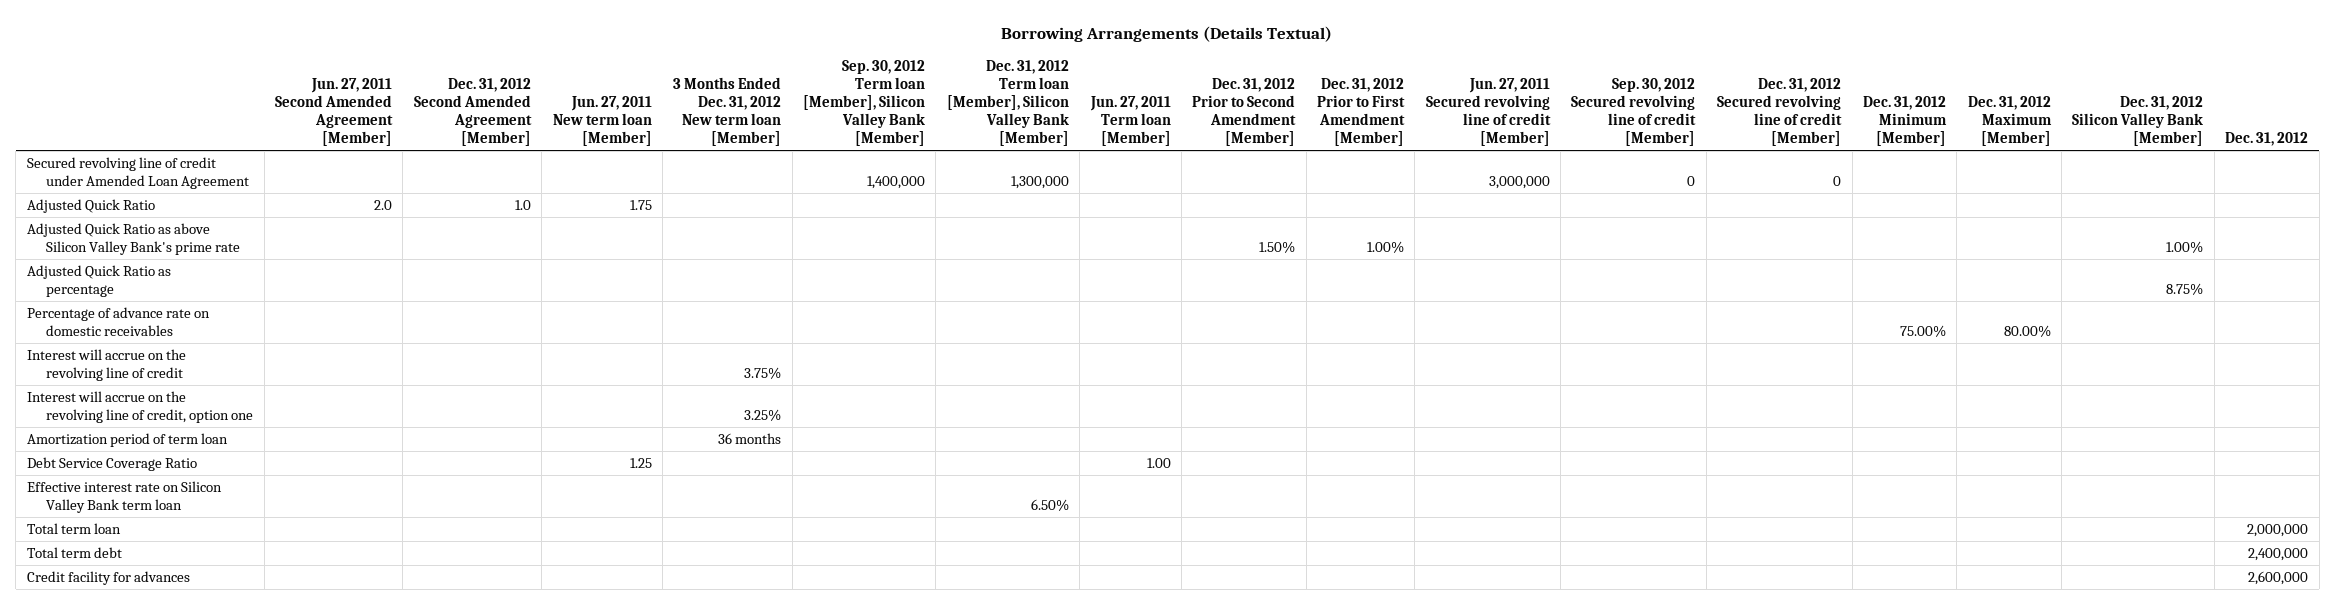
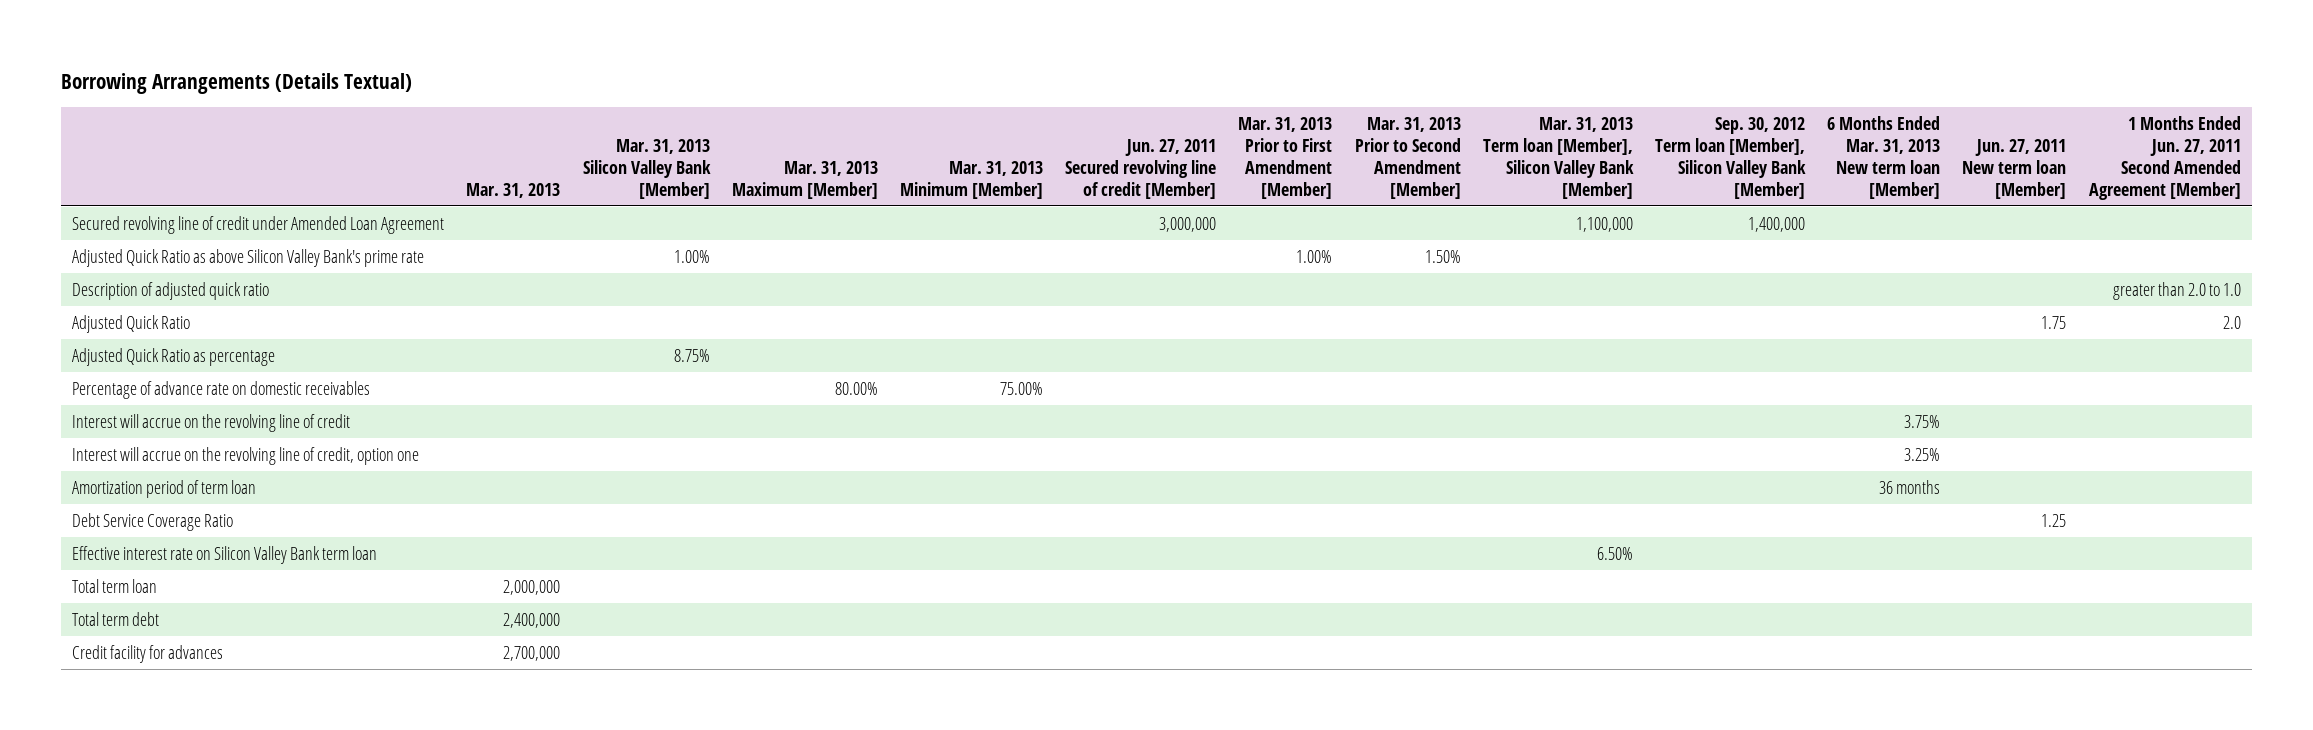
- | Jun. 27, 2011 Second Amended Agreement [Member] | Dec. 31, 2012 Second Amended Agreement [Member] | Jun. 27, 2011 New term loan [Member] | 3 Months Ended Dec. 31, 2012 New term loan [Member] | Sep. 30, 2012 Term loan [Member], Silicon Valley Bank [Member] | Dec. 31, 2012 Term loan [Member], Silicon Valley Bank [Member] | Jun. 27, 2011 Term loan [Member] | Dec. 31, 2012 Prior to Second Amendment [Member] | Dec. 31, 2012 Prior to First Amendment [Member] | Jun. 27, 2011 Secured revolving line of credit [Member] | Sep. 30, 2012 Secured revolving line of credit [Member] | Dec. 31, 2012 Secured revolving line of credit [Member] | Dec. 31, 2012 Minimum [Member] | Dec. 31, 2012 Maximum [Member] | Dec. 31, 2012 Silicon Valley Bank [Member] | Dec. 31, 2012
+ | Mar. 31, 2013 | Mar. 31, 2013 Silicon Valley Bank [Member] | Mar. 31, 2013 Maximum [Member] | Mar. 31, 2013 Minimum [Member] | Jun. 27, 2011 Secured revolving line of credit [Member] | Mar. 31, 2013 Prior to First Amendment [Member] | Mar. 31, 2013 Prior to Second Amendment [Member] | Mar. 31, 2013 Term loan [Member], Silicon Valley Bank [Member] | Sep. 30, 2012 Term loan [Member], Silicon Valley Bank [Member] | 6 Months Ended Mar. 31, 2013 New term loan [Member] | Jun. 27, 2011 New term loan [Member] | 1 Months Ended Jun. 27, 2011 Second Amended Agreement [Member]
+ Description of adjusted quick ratio | | | | | | | | | | | | greater than 2.0 to 1.0
moved down: Adjusted Quick Ratio | | | | | | | | | | | 1.75 | 2.0

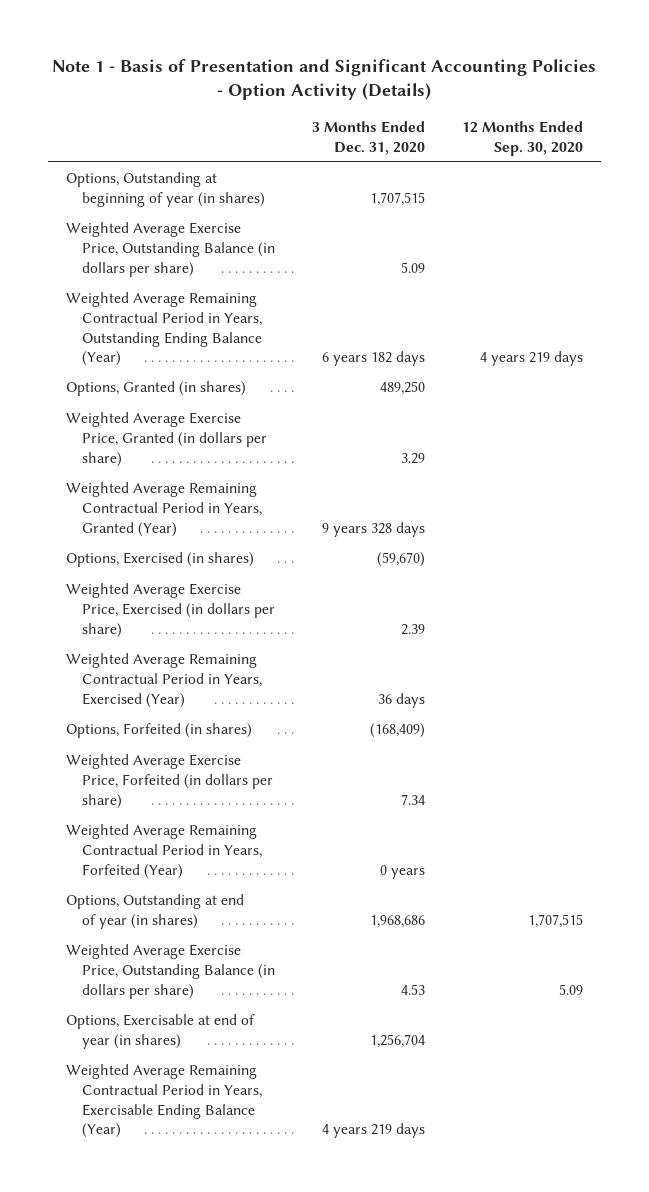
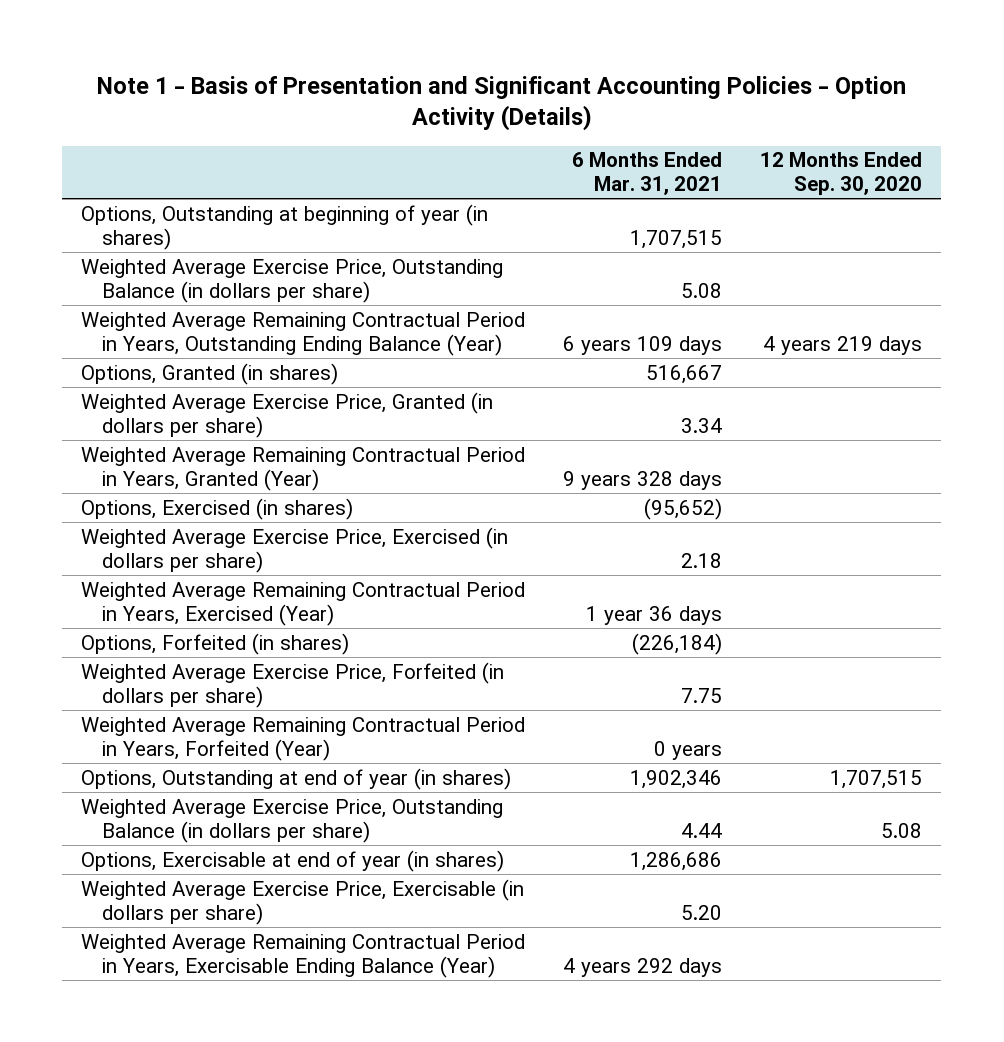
- | 3 Months Ended Dec. 31, 2020 | 12 Months Ended Sep. 30, 2020
+ | 6 Months Ended Mar. 31, 2021 | 12 Months Ended Sep. 30, 2020
- Weighted Average Exercise Price, Outstanding Balance (in dollars per share) | 4.53 | 5.09
+ Weighted Average Exercise Price, Outstanding Balance (in dollars per share) | 4.44 | 5.08
+ Weighted Average Exercise Price, Exercisable (in dollars per share) | 5.20 |

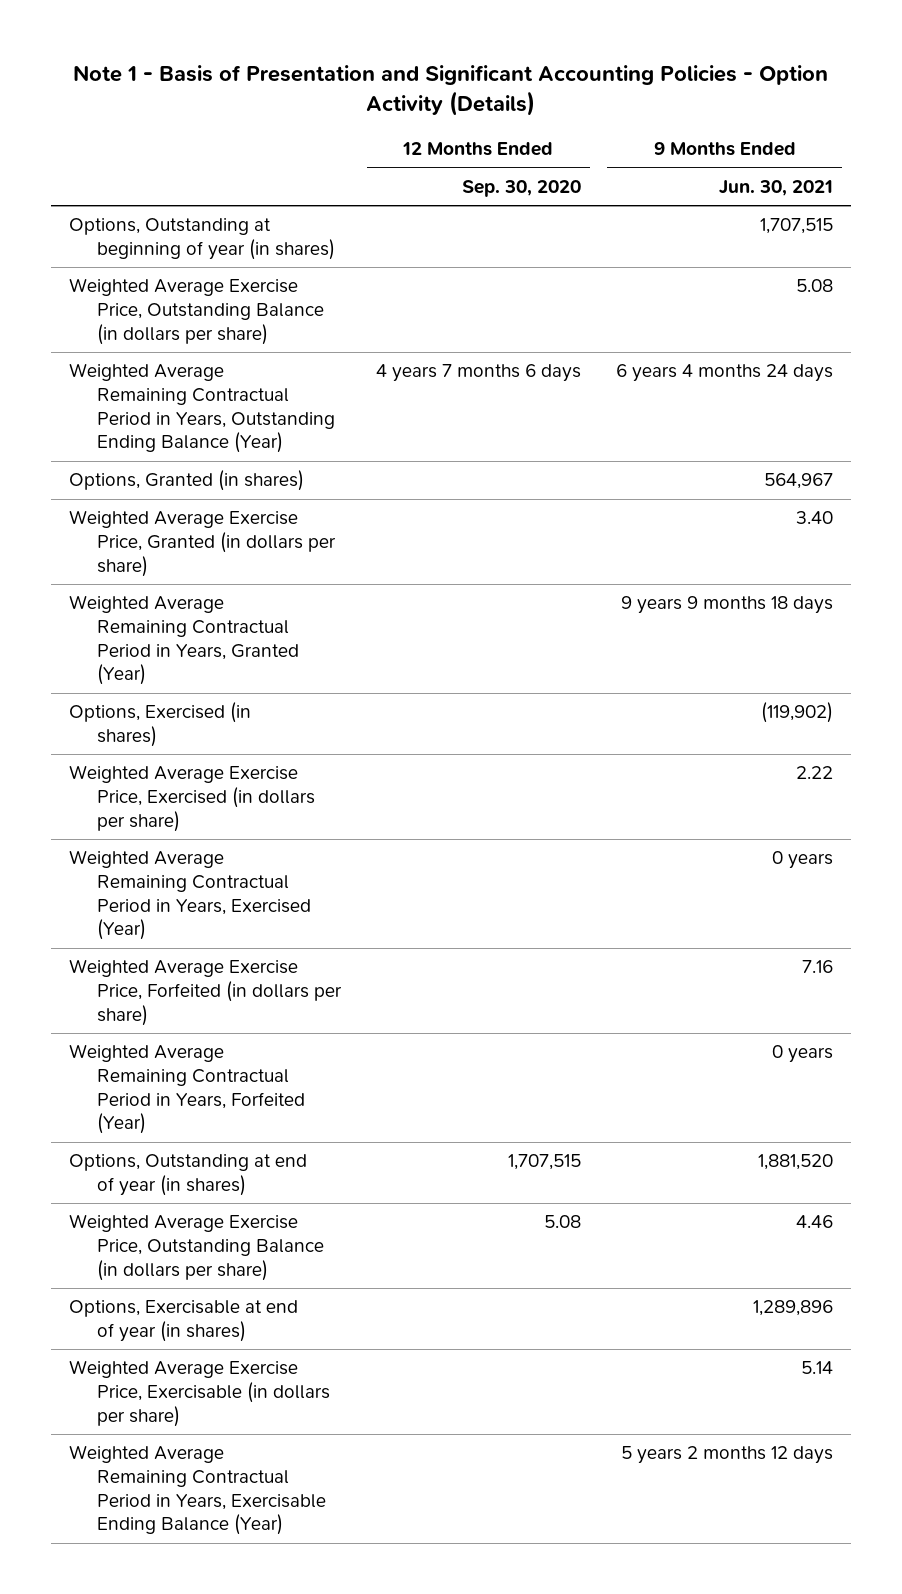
- | 6 Months Ended Mar. 31, 2021 | 12 Months Ended Sep. 30, 2020
+ | 12 Months Ended Sep. 30, 2020 | 9 Months Ended Jun. 30, 2021
- Weighted Average Remaining Contractual Period in Years, Outstanding Ending Balance (Year) | 6 years 109 days | 4 years 219 days
+ Weighted Average Remaining Contractual Period in Years, Outstanding Ending Balance (Year) | 4 years 7 months 6 days | 6 years 4 months 24 days
- Options, Forfeited (in shares) | (226,184) |

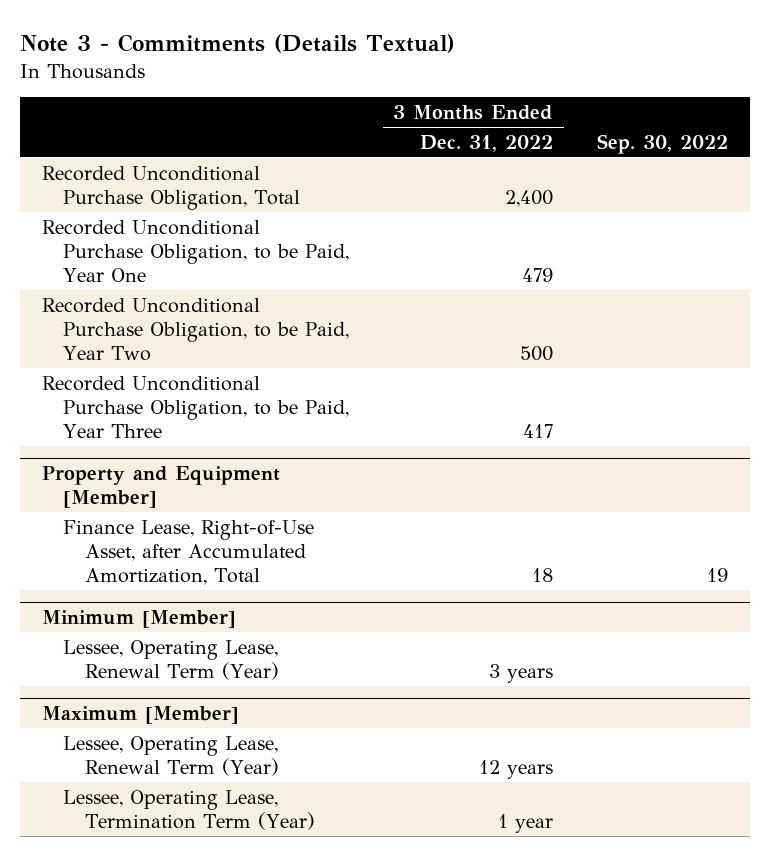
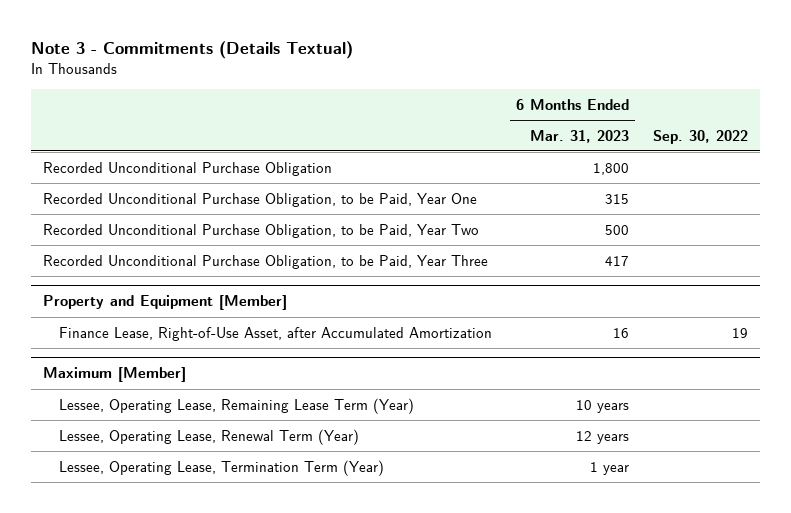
- | 3 Months Ended Dec. 31, 2022 | Sep. 30, 2022
+ | 6 Months Ended Mar. 31, 2023 | Sep. 30, 2022
- Recorded Unconditional Purchase Obligation, Total | 2,400 |
+ Recorded Unconditional Purchase Obligation | 1,800 |
@ Property and Equipment [Member]
- Finance Lease, Right-of-Use Asset, after Accumulated Amortization, Total | 18 | 19
- Minimum [Member]
- Lessee, Operating Lease, Renewal Term (Year) | 3 years |
@ Property and Equipment [Member]
+ Finance Lease, Right-of-Use Asset, after Accumulated Amortization | 16 | 19
@ Maximum [Member]
+ Lessee, Operating Lease, Remaining Lease Term (Year) | 10 years |

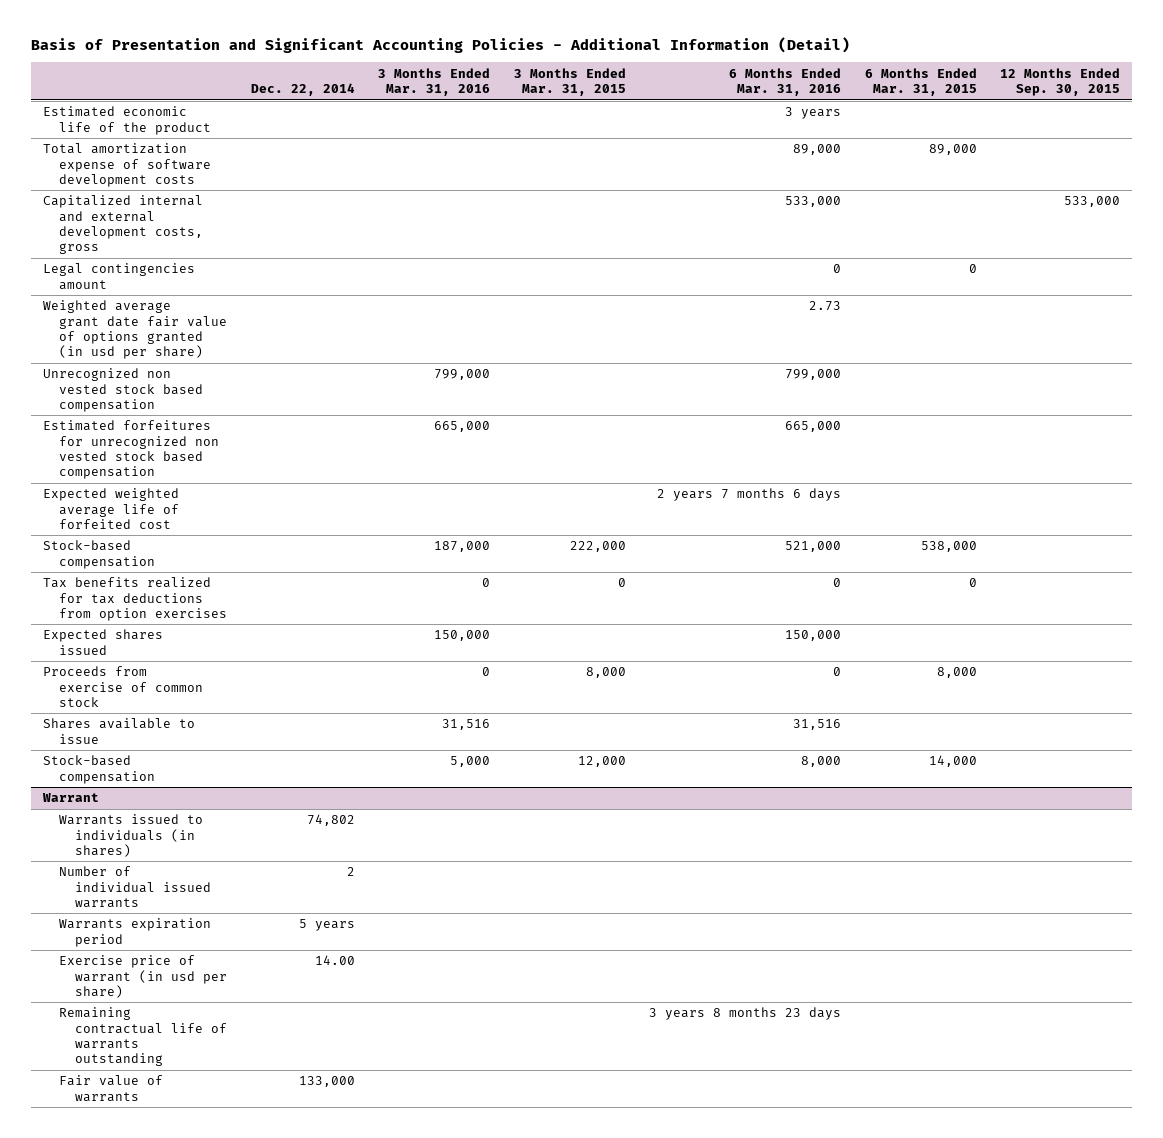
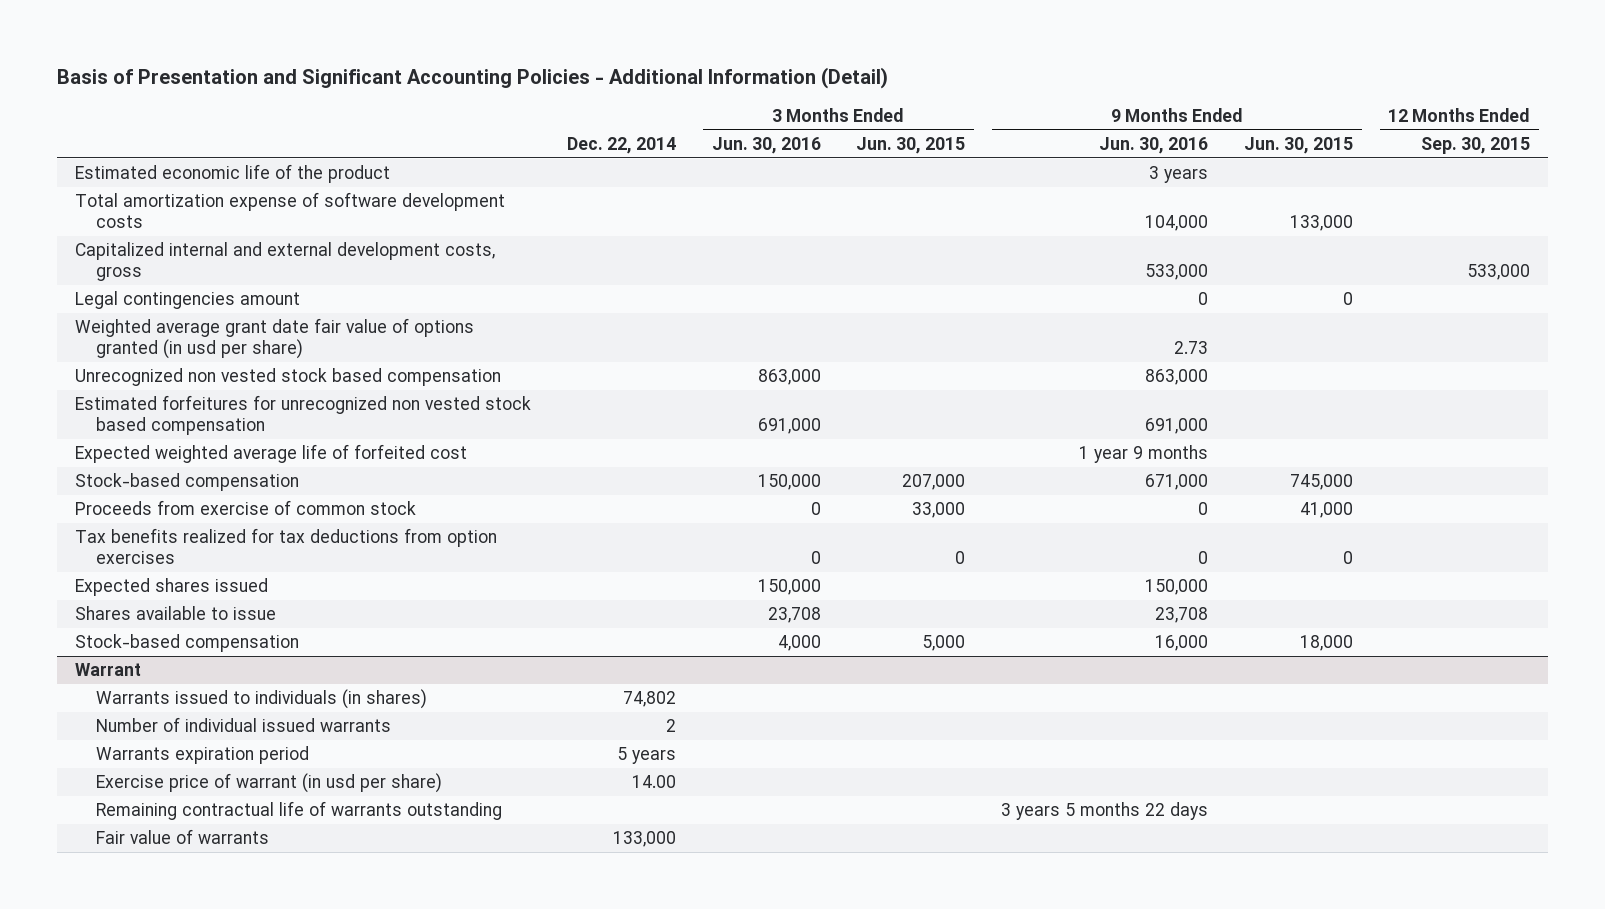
- | Dec. 22, 2014 | 3 Months Ended Mar. 31, 2016 | 3 Months Ended Mar. 31, 2015 | 6 Months Ended Mar. 31, 2016 | 6 Months Ended Mar. 31, 2015 | 12 Months Ended Sep. 30, 2015
+ | Dec. 22, 2014 | 3 Months Ended Jun. 30, 2016 | 3 Months Ended Jun. 30, 2015 | 9 Months Ended Jun. 30, 2016 | 9 Months Ended Jun. 30, 2015 | 12 Months Ended Sep. 30, 2015
moved up: Proceeds from exercise of common stock | | 0 | 33,000 | 0 | 41,000 |

